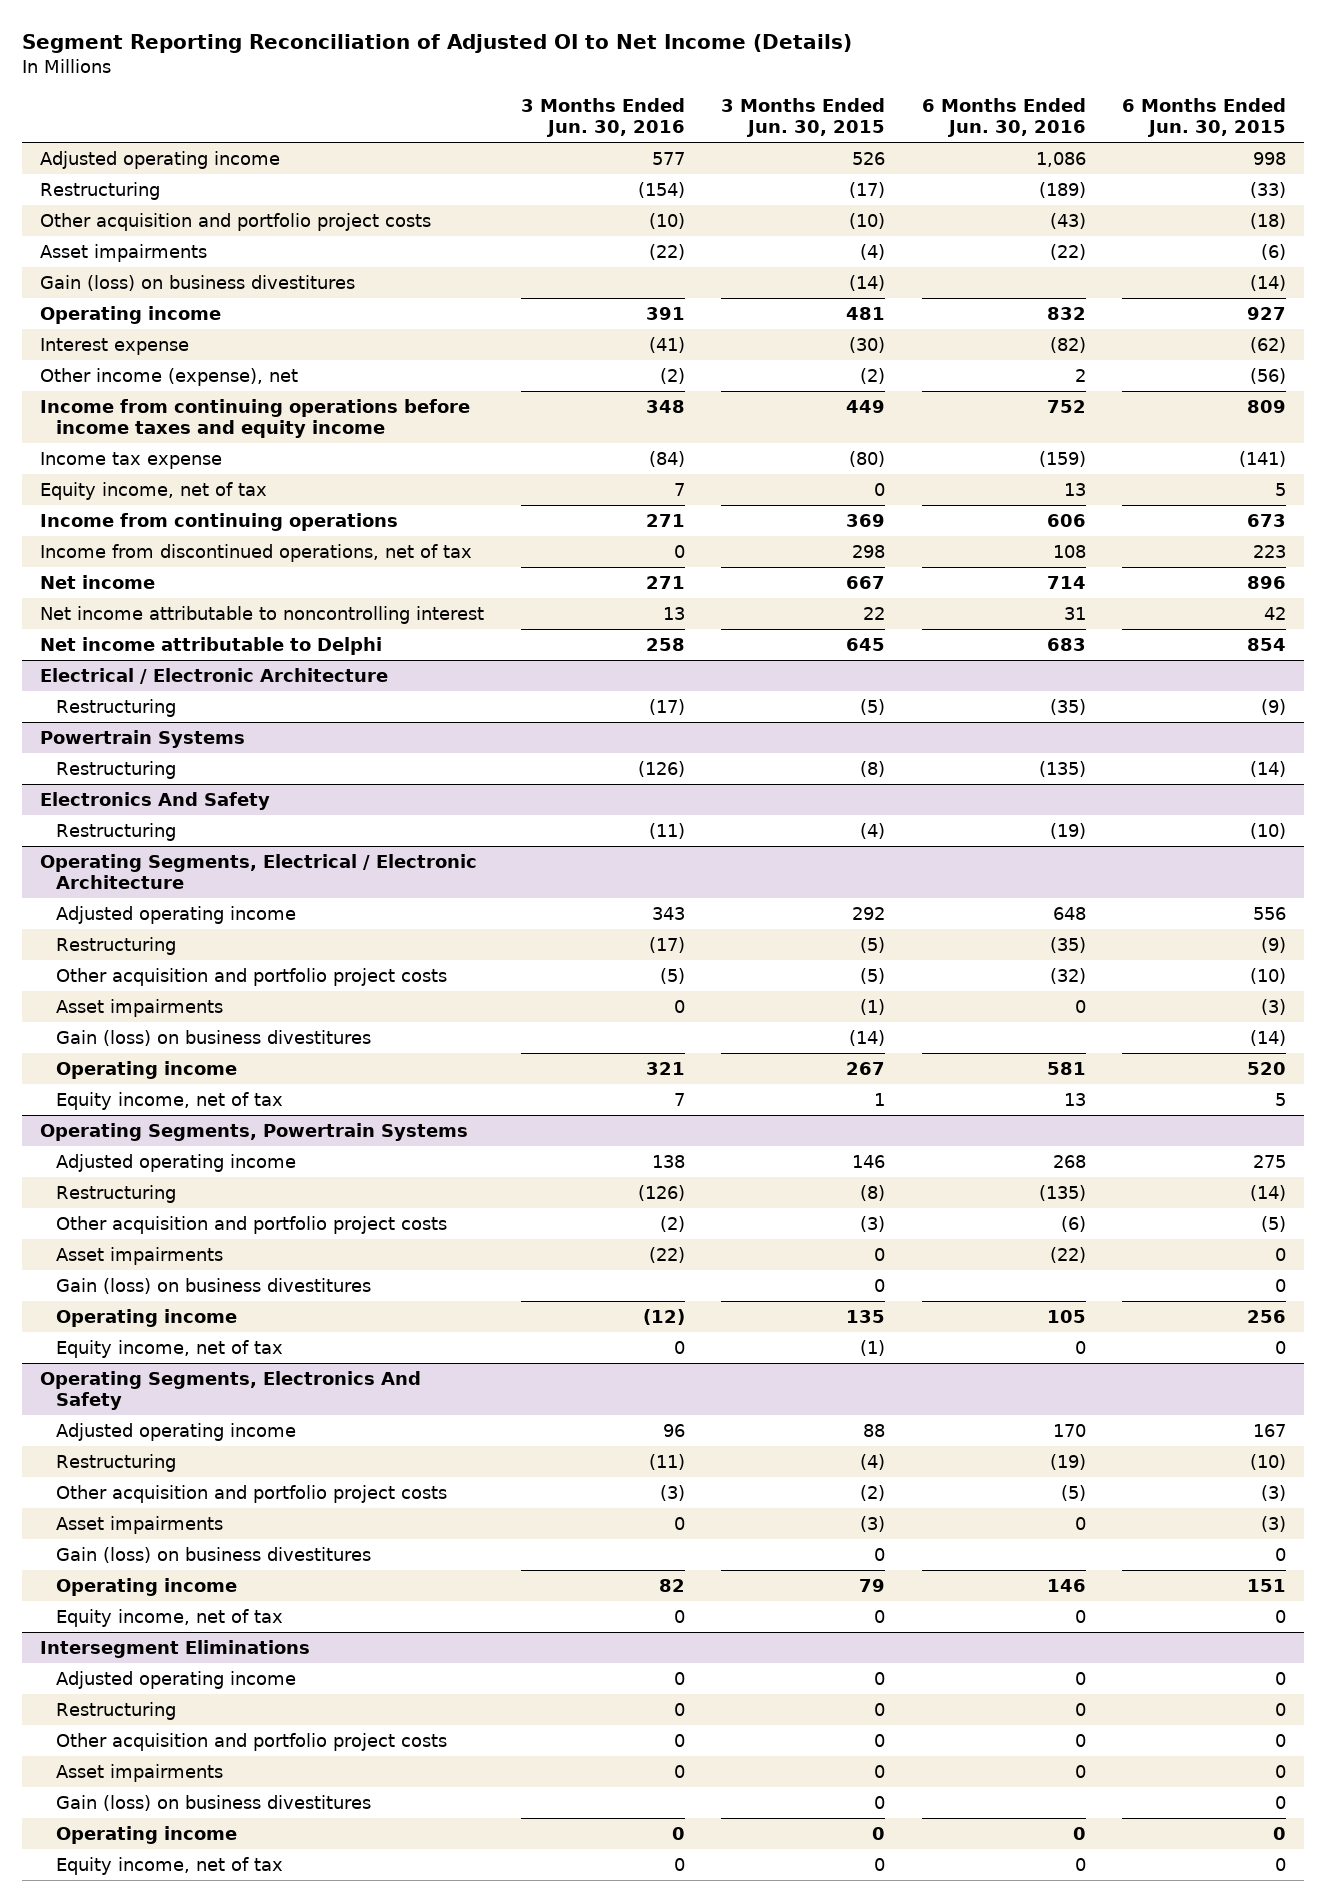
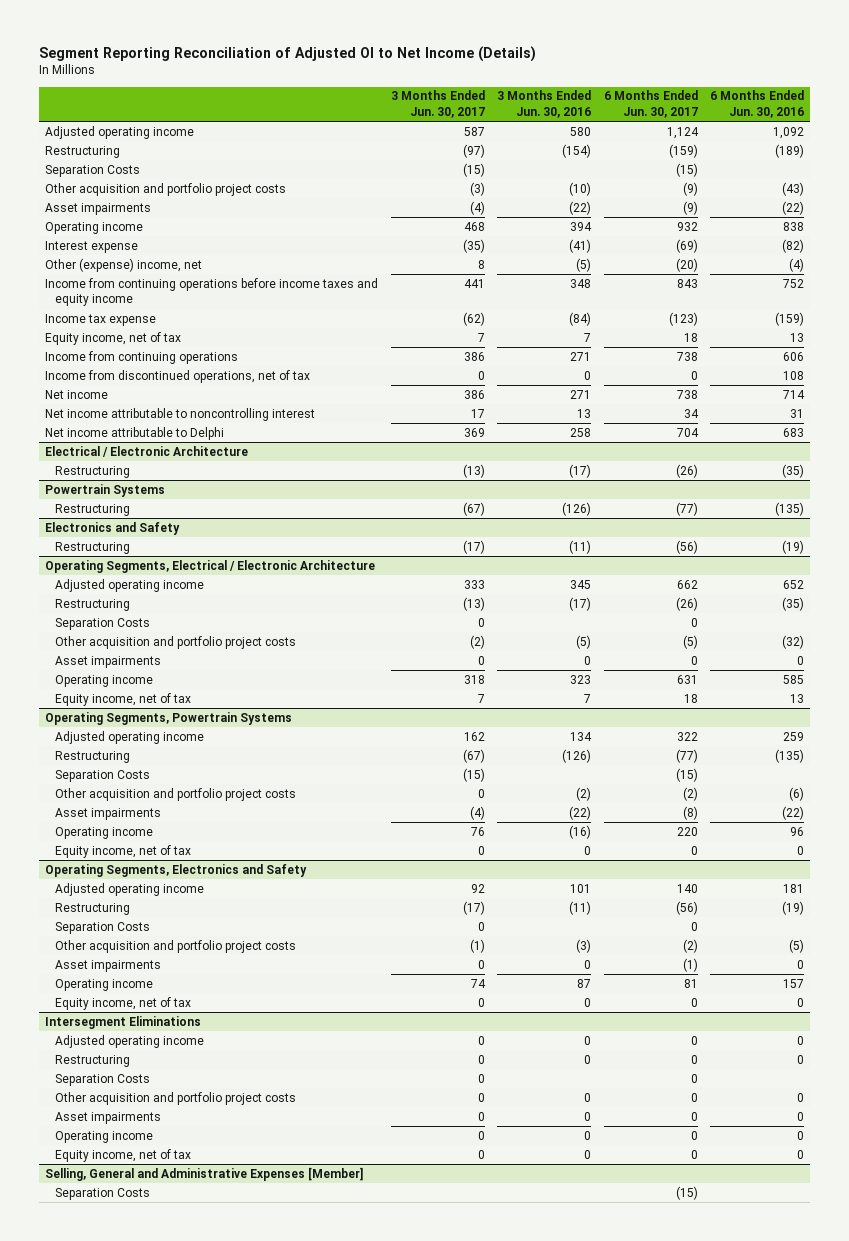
- | 3 Months Ended Jun. 30, 2016 | 3 Months Ended Jun. 30, 2015 | 6 Months Ended Jun. 30, 2016 | 6 Months Ended Jun. 30, 2015
+ | 3 Months Ended Jun. 30, 2017 | 3 Months Ended Jun. 30, 2016 | 6 Months Ended Jun. 30, 2017 | 6 Months Ended Jun. 30, 2016
- Adjusted operating income | 577 | 526 | 1,086 | 998
+ Adjusted operating income | 587 | 580 | 1,124 | 1,092
+ Separation Costs | (15) | | (15) |
- Gain (loss) on business divestitures | | (14) | | (14)
- Operating income | 391 | 481 | 832 | 927
+ Operating income | 468 | 394 | 932 | 838
- Other income (expense), net | (2) | (2) | 2 | (56)
+ Other (expense) income, net | 8 | (5) | (20) | (4)
- Electronics And Safety
+ Electronics and Safety
@ Operating Segments, Electrical / Electronic Architecture
- Adjusted operating income | 343 | 292 | 648 | 556
+ Adjusted operating income | 333 | 345 | 662 | 652
+ Separation Costs | 0 | | 0 |
- Gain (loss) on business divestitures | | (14) | | (14)
- Operating income | 321 | 267 | 581 | 520
+ Operating income | 318 | 323 | 631 | 585
@ Operating Segments, Powertrain Systems
- Adjusted operating income | 138 | 146 | 268 | 275
+ Adjusted operating income | 162 | 134 | 322 | 259
+ Separation Costs | (15) | | (15) |
- Gain (loss) on business divestitures | | 0 | | 0
- Operating income | (12) | 135 | 105 | 256
+ Operating income | 76 | (16) | 220 | 96
- Operating Segments, Electronics And Safety
- Adjusted operating income | 96 | 88 | 170 | 167
+ Operating Segments, Electronics and Safety
+ Adjusted operating income | 92 | 101 | 140 | 181
+ Separation Costs | 0 | | 0 |
- Gain (loss) on business divestitures | | 0 | | 0
- Operating income | 82 | 79 | 146 | 151
+ Operating income | 74 | 87 | 81 | 157
@ Intersegment Eliminations
+ Separation Costs | 0 | | 0 |
- Gain (loss) on business divestitures | | 0 | | 0
+ Selling, General and Administrative Expenses [Member]
+ Separation Costs | | | (15) |

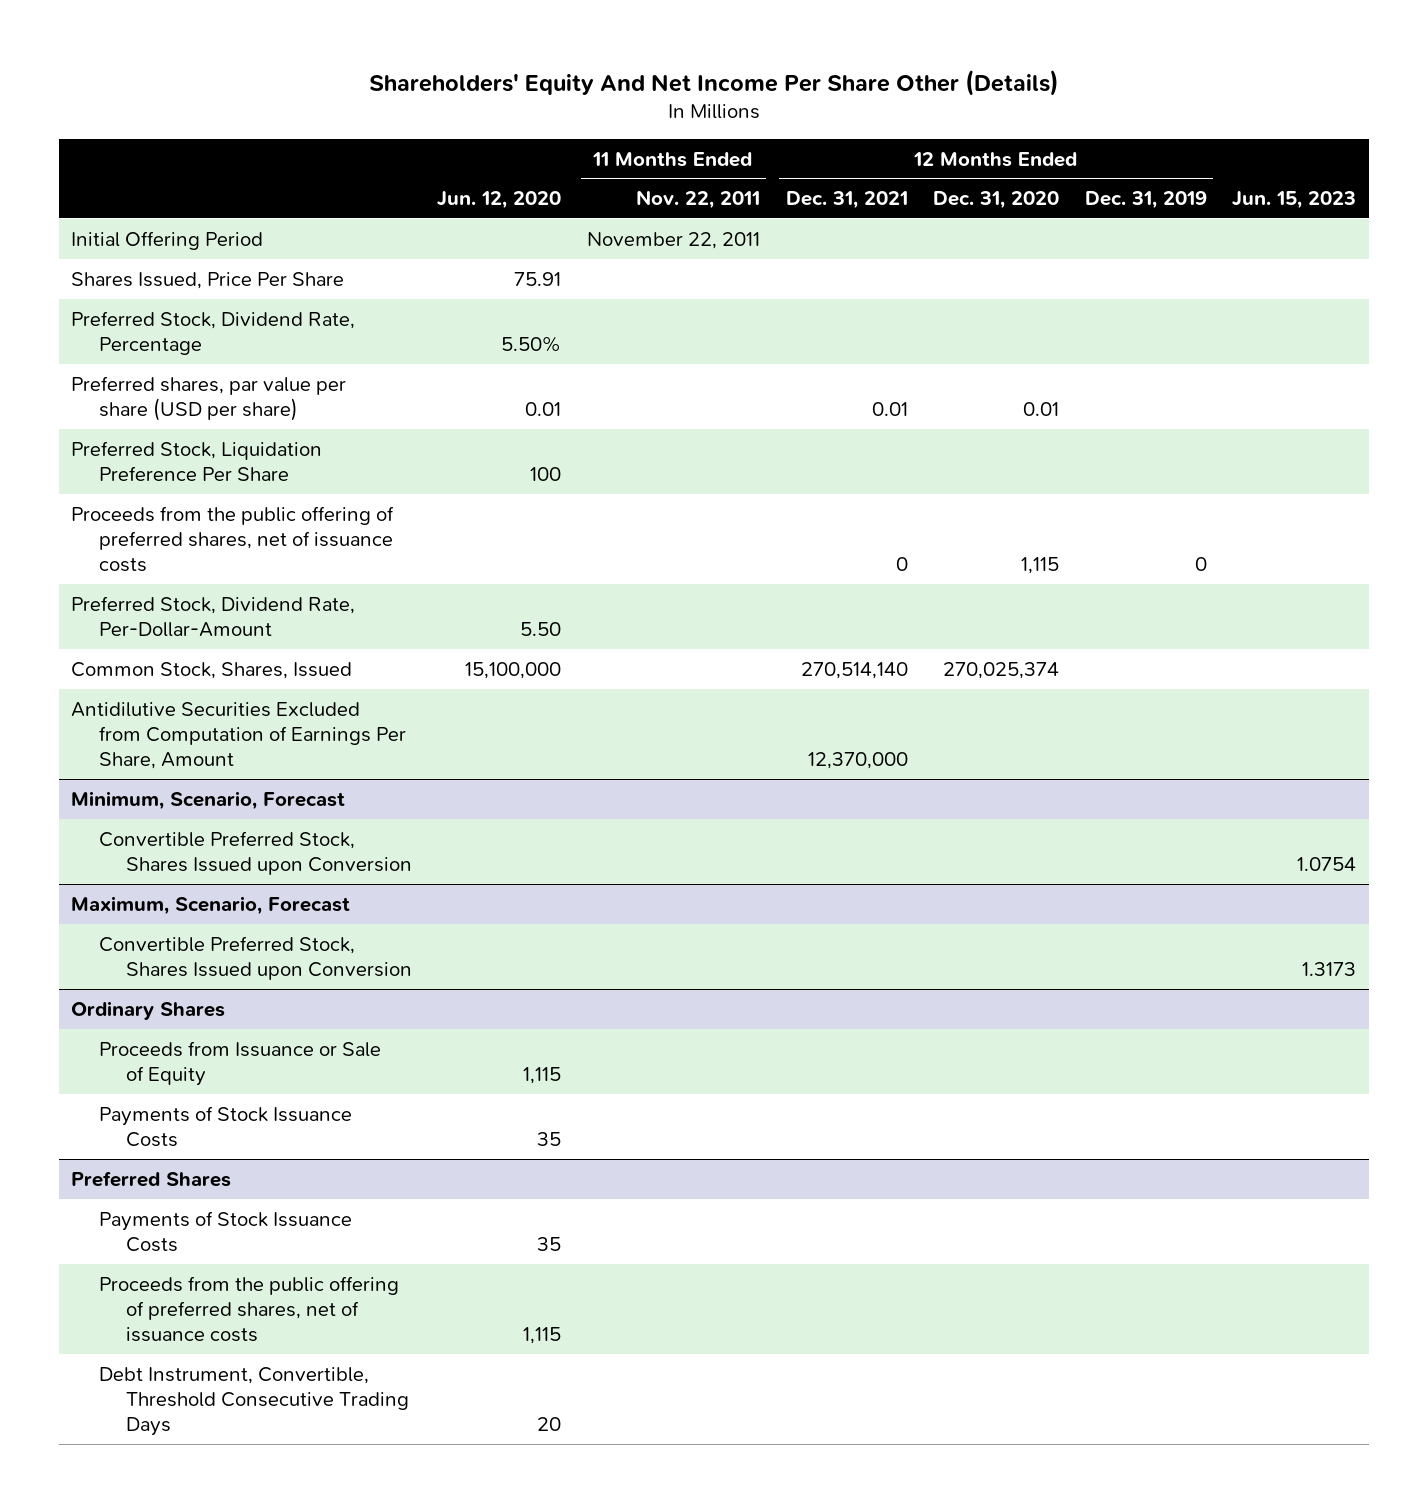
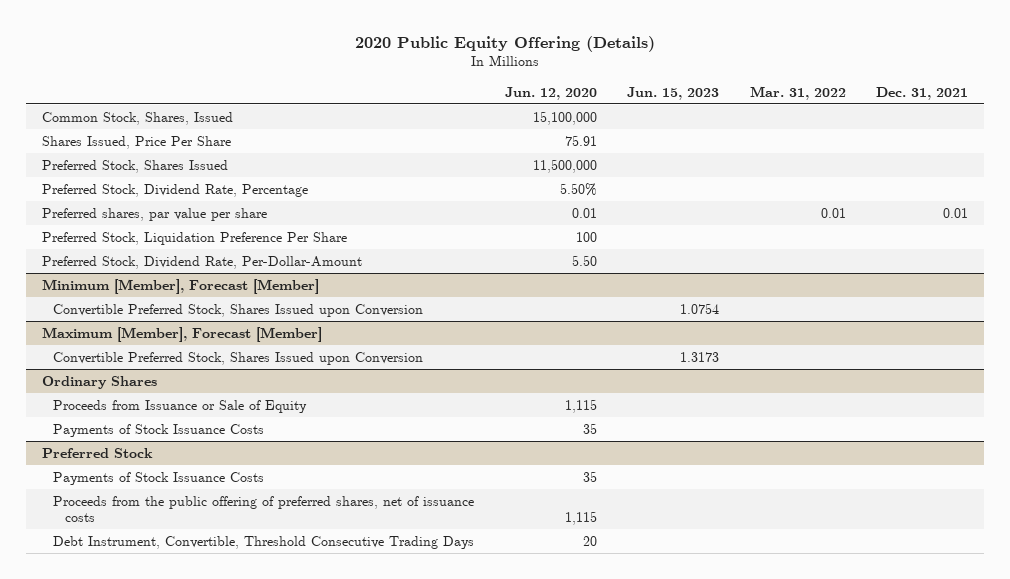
- Shareholders' Equity And Net Income Per Share Other (Details)
+ 2020 Public Equity Offering (Details)
- | Jun. 12, 2020 | 11 Months Ended Nov. 22, 2011 | 12 Months Ended Dec. 31, 2021 | 12 Months Ended Dec. 31, 2020 | 12 Months Ended Dec. 31, 2019 | Jun. 15, 2023
+ | Jun. 12, 2020 | Jun. 15, 2023 | Mar. 31, 2022 | Dec. 31, 2021
- Initial Offering Period | | November 22, 2011 | | | |
moved up: Common Stock, Shares, Issued | 15,100,000 | | |
+ Preferred Stock, Shares Issued | 11,500,000 | | |
- Preferred shares, par value per share (USD per share) | 0.01 | | 0.01 | 0.01 | |
+ Preferred shares, par value per share | 0.01 | | 0.01 | 0.01
- Proceeds from the public offering of preferred shares, net of issuance costs | | | 0 | 1,115 | 0 |
- Antidilutive Securities Excluded from Computation of Earnings Per Share, Amount | | | 12,370,000 | | |
- Minimum, Scenario, Forecast
+ Minimum [Member], Forecast [Member]
- Maximum, Scenario, Forecast
+ Maximum [Member], Forecast [Member]
- Preferred Shares
+ Preferred Stock

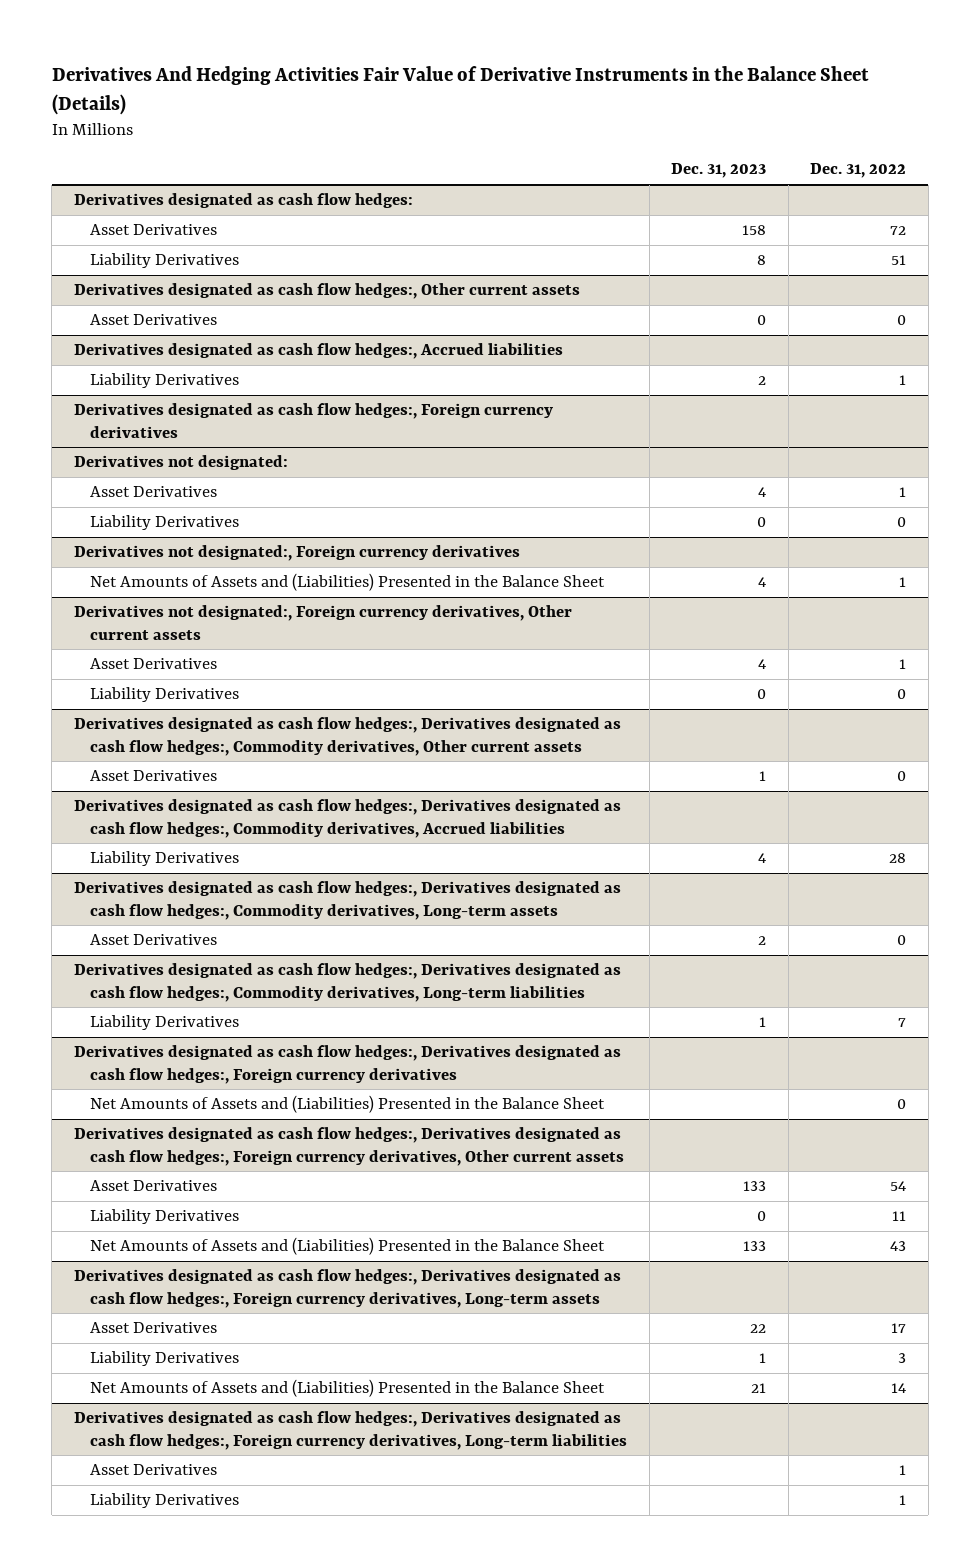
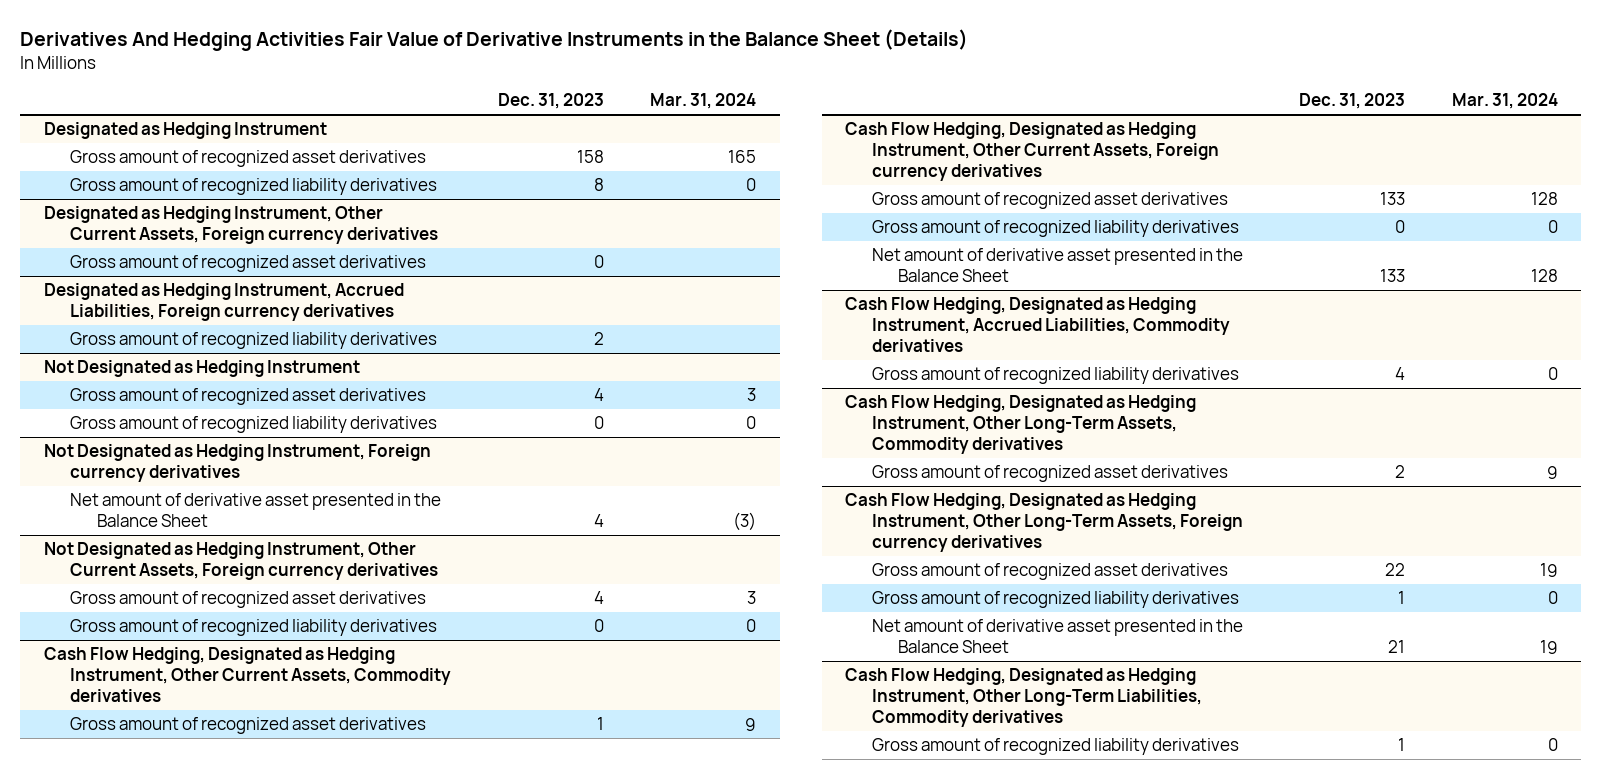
- | Dec. 31, 2023 | Dec. 31, 2022
+ | Dec. 31, 2023 | Mar. 31, 2024
- Derivatives designated as cash flow hedges:
- Asset Derivatives | 158 | 72
- Liability Derivatives | 8 | 51
- Derivatives designated as cash flow hedges:, Other current assets
- Asset Derivatives | 0 | 0
- Derivatives designated as cash flow hedges:, Accrued liabilities
- Liability Derivatives | 2 | 1
- Derivatives designated as cash flow hedges:, Foreign currency derivatives
- Derivatives not designated:
- Asset Derivatives | 4 | 1
- Liability Derivatives | 0 | 0
- Derivatives not designated:, Foreign currency derivatives
- Net Amounts of Assets and (Liabilities) Presented in the Balance Sheet | 4 | 1
- Derivatives not designated:, Foreign currency derivatives, Other current assets
- Asset Derivatives | 4 | 1
- Liability Derivatives | 0 | 0
- Derivatives designated as cash flow hedges:, Derivatives designated as cash flow hedges:, Commodity derivatives, Other current assets
- Asset Derivatives | 1 | 0
- Derivatives designated as cash flow hedges:, Derivatives designated as cash flow hedges:, Commodity derivatives, Accrued liabilities
- Liability Derivatives | 4 | 28
- Derivatives designated as cash flow hedges:, Derivatives designated as cash flow hedges:, Commodity derivatives, Long-term assets
- Asset Derivatives | 2 | 0
- Derivatives designated as cash flow hedges:, Derivatives designated as cash flow hedges:, Commodity derivatives, Long-term liabilities
- Liability Derivatives | 1 | 7
- Derivatives designated as cash flow hedges:, Derivatives designated as cash flow hedges:, Foreign currency derivatives
- Net Amounts of Assets and (Liabilities) Presented in the Balance Sheet | | 0
- Derivatives designated as cash flow hedges:, Derivatives designated as cash flow hedges:, Foreign currency derivatives, Other current assets
- Asset Derivatives | 133 | 54
- Liability Derivatives | 0 | 11
- Net Amounts of Assets and (Liabilities) Presented in the Balance Sheet | 133 | 43
- Derivatives designated as cash flow hedges:, Derivatives designated as cash flow hedges:, Foreign currency derivatives, Long-term assets
- Asset Derivatives | 22 | 17
- Liability Derivatives | 1 | 3
- Net Amounts of Assets and (Liabilities) Presented in the Balance Sheet | 21 | 14
- Derivatives designated as cash flow hedges:, Derivatives designated as cash flow hedges:, Foreign currency derivatives, Long-term liabilities
- Asset Derivatives | | 1
- Liability Derivatives | | 1
+ Designated as Hedging Instrument
+ Gross amount of recognized asset derivatives | 158 | 165
+ Gross amount of recognized liability derivatives | 8 | 0
+ Designated as Hedging Instrument, Other Current Assets, Foreign currency derivatives
+ Gross amount of recognized asset derivatives | 0 |
+ Designated as Hedging Instrument, Accrued Liabilities, Foreign currency derivatives
+ Gross amount of recognized liability derivatives | 2 |
+ Not Designated as Hedging Instrument
+ Gross amount of recognized asset derivatives | 4 | 3
+ Gross amount of recognized liability derivatives | 0 | 0
+ Not Designated as Hedging Instrument, Foreign currency derivatives
+ Net amount of derivative asset presented in the Balance Sheet | 4 | (3)
+ Not Designated as Hedging Instrument, Other Current Assets, Foreign currency derivatives
+ Gross amount of recognized asset derivatives | 4 | 3
+ Gross amount of recognized liability derivatives | 0 | 0
+ Cash Flow Hedging, Designated as Hedging Instrument, Other Current Assets, Commodity derivatives
+ Gross amount of recognized asset derivatives | 1 | 9
+ Cash Flow Hedging, Designated as Hedging Instrument, Other Current Assets, Foreign currency derivatives
+ Gross amount of recognized asset derivatives | 133 | 128
+ Gross amount of recognized liability derivatives | 0 | 0
+ Net amount of derivative asset presented in the Balance Sheet | 133 | 128
+ Cash Flow Hedging, Designated as Hedging Instrument, Accrued Liabilities, Commodity derivatives
+ Gross amount of recognized liability derivatives | 4 | 0
+ Cash Flow Hedging, Designated as Hedging Instrument, Other Long-Term Assets, Commodity derivatives
+ Gross amount of recognized asset derivatives | 2 | 9
+ Cash Flow Hedging, Designated as Hedging Instrument, Other Long-Term Assets, Foreign currency derivatives
+ Gross amount of recognized asset derivatives | 22 | 19
+ Gross amount of recognized liability derivatives | 1 | 0
+ Net amount of derivative asset presented in the Balance Sheet | 21 | 19
+ Cash Flow Hedging, Designated as Hedging Instrument, Other Long-Term Liabilities, Commodity derivatives
+ Gross amount of recognized liability derivatives | 1 | 0

